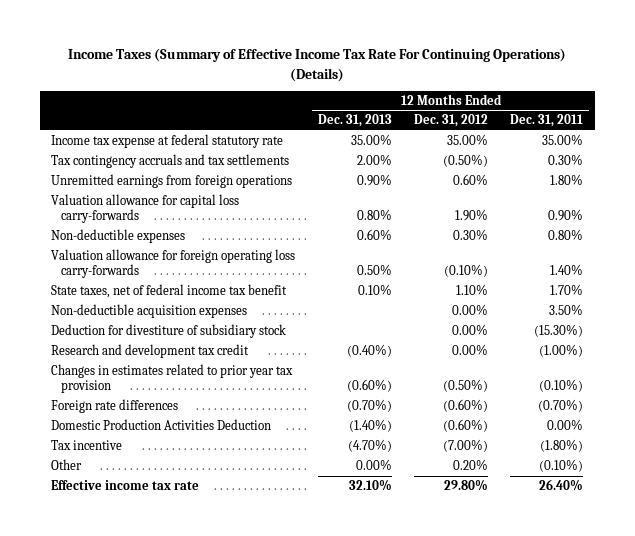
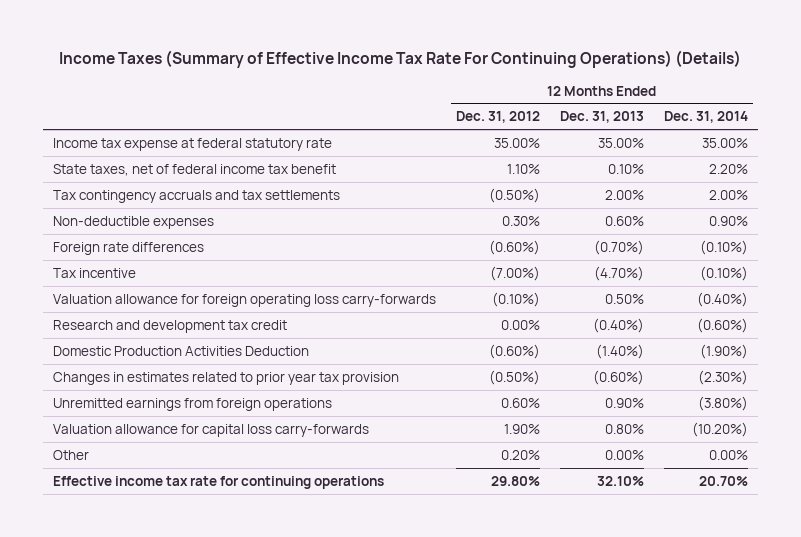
- | 12 Months Ended Dec. 31, 2013 | 12 Months Ended Dec. 31, 2012 | 12 Months Ended Dec. 31, 2011
+ | 12 Months Ended Dec. 31, 2012 | 12 Months Ended Dec. 31, 2013 | 12 Months Ended Dec. 31, 2014
moved up: State taxes, net of federal income tax benefit | 1.10% | 0.10% | 2.20%
moved up: Foreign rate differences | (0.60%) | (0.70%) | (0.10%)
moved up: Tax incentive | (7.00%) | (4.70%) | (0.10%)
- Non-deductible acquisition expenses | | 0.00% | 3.50%
- Deduction for divestiture of subsidiary stock | | 0.00% | (15.30%)
moved down: Changes in estimates related to prior year tax provision | (0.50%) | (0.60%) | (2.30%)
moved down: Unremitted earnings from foreign operations | 0.60% | 0.90% | (3.80%)
moved down: Valuation allowance for capital loss carry-forwards | 1.90% | 0.80% | (10.20%)
- Effective income tax rate | 32.10% | 29.80% | 26.40%
+ Effective income tax rate for continuing operations | 29.80% | 32.10% | 20.70%

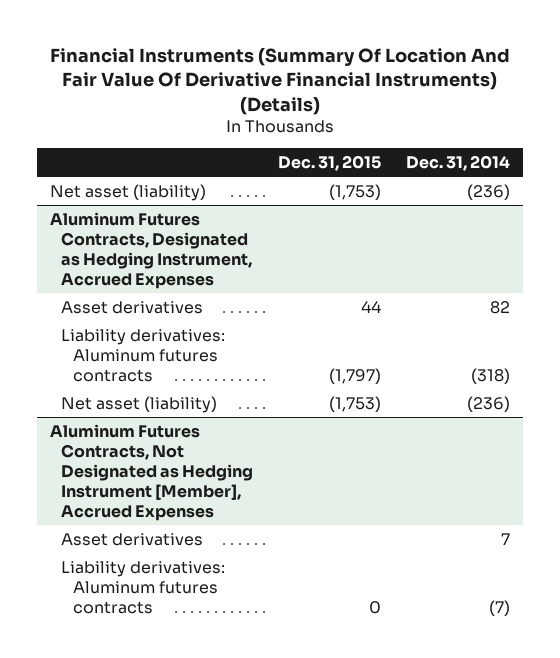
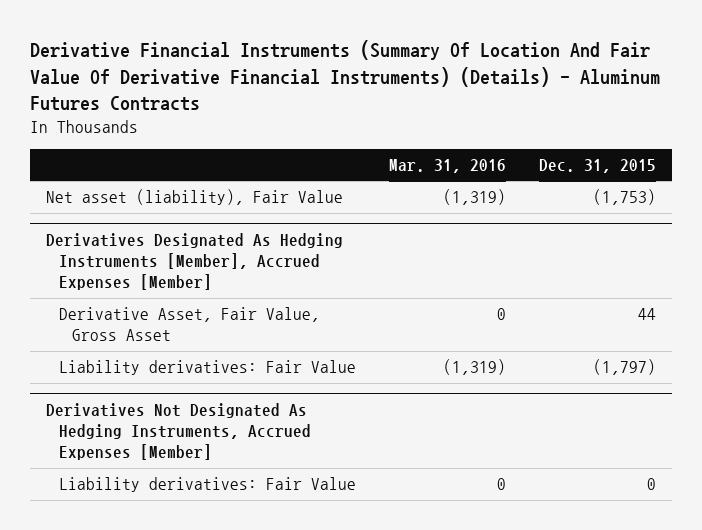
- Financial Instruments (Summary Of Location And Fair Value Of Derivative Financial Instruments) (Details)
+ Derivative Financial Instruments (Summary Of Location And Fair Value Of Derivative Financial Instruments) (Details) - Aluminum Futures Contracts
- | Dec. 31, 2015 | Dec. 31, 2014
+ | Mar. 31, 2016 | Dec. 31, 2015
- Net asset (liability) | (1,753) | (236)
- Aluminum Futures Contracts, Designated as Hedging Instrument, Accrued Expenses
- Asset derivatives | 44 | 82
- Liability derivatives: Aluminum futures contracts | (1,797) | (318)
- Net asset (liability) | (1,753) | (236)
- Aluminum Futures Contracts, Not Designated as Hedging Instrument [Member], Accrued Expenses
- Asset derivatives | | 7
- Liability derivatives: Aluminum futures contracts | 0 | (7)
+ Net asset (liability), Fair Value | (1,319) | (1,753)
+ Derivatives Designated As Hedging Instruments [Member], Accrued Expenses [Member]
+ Derivative Asset, Fair Value, Gross Asset | 0 | 44
+ Liability derivatives: Fair Value | (1,319) | (1,797)
+ Derivatives Not Designated As Hedging Instruments, Accrued Expenses [Member]
+ Liability derivatives: Fair Value | 0 | 0

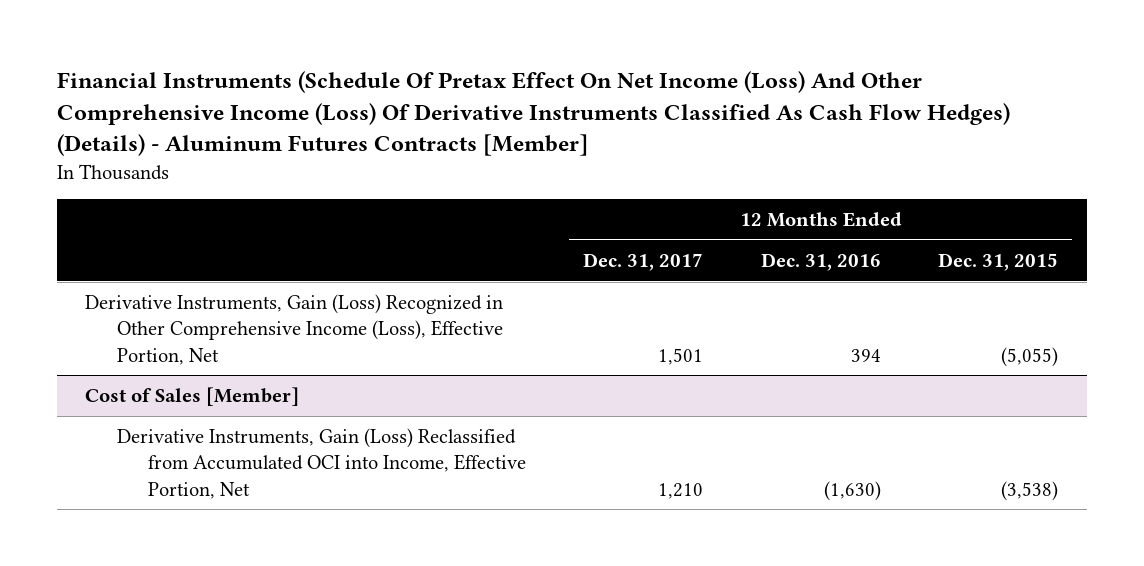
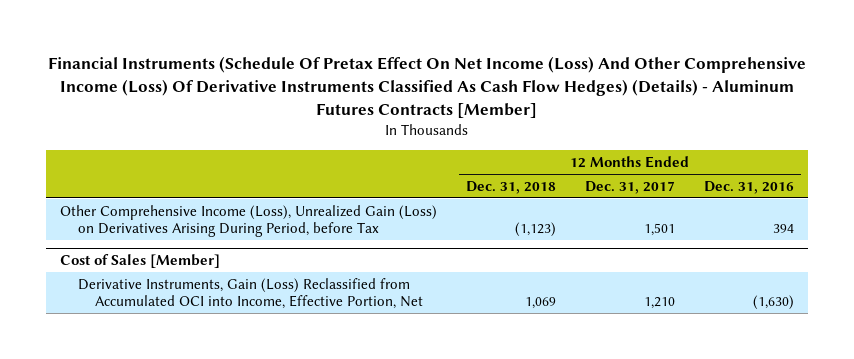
- | 12 Months Ended Dec. 31, 2017 | 12 Months Ended Dec. 31, 2016 | 12 Months Ended Dec. 31, 2015
+ | 12 Months Ended Dec. 31, 2018 | 12 Months Ended Dec. 31, 2017 | 12 Months Ended Dec. 31, 2016
- Derivative Instruments, Gain (Loss) Recognized in Other Comprehensive Income (Loss), Effective Portion, Net | 1,501 | 394 | (5,055)
+ Other Comprehensive Income (Loss), Unrealized Gain (Loss) on Derivatives Arising During Period, before Tax | (1,123) | 1,501 | 394

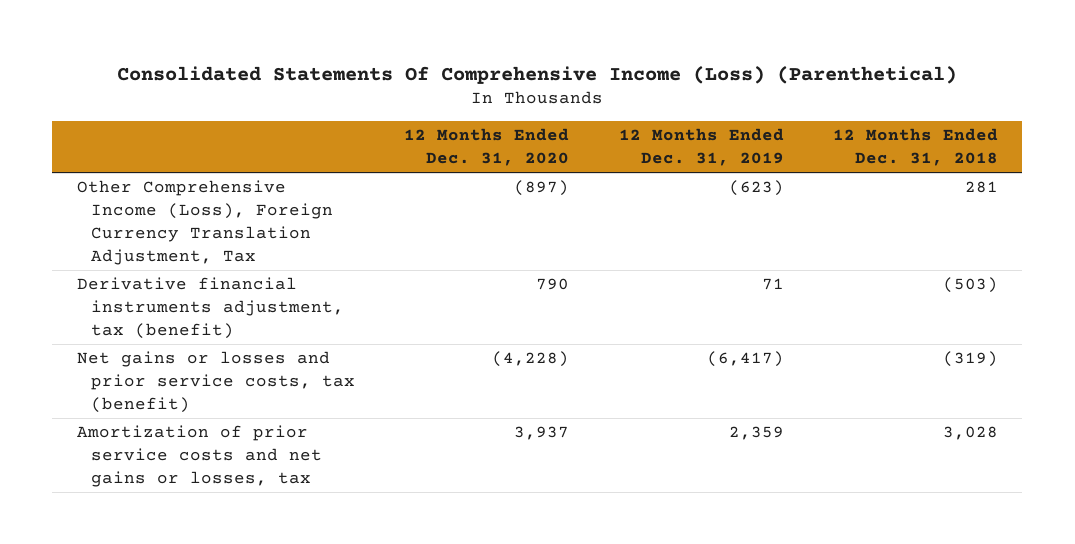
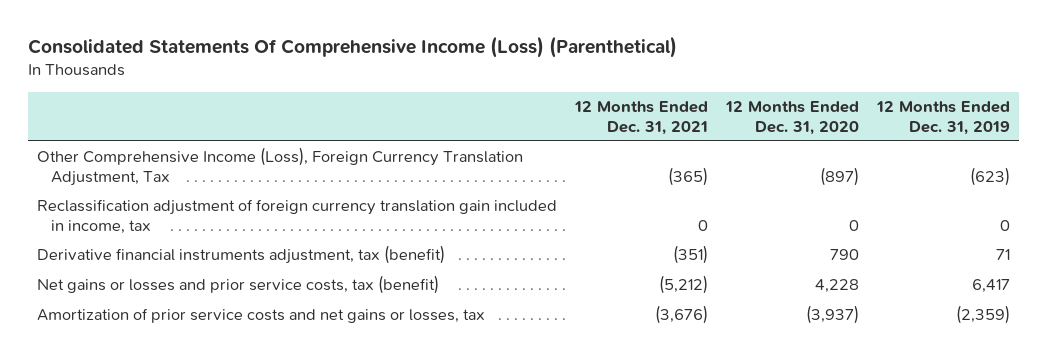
- | 12 Months Ended Dec. 31, 2020 | 12 Months Ended Dec. 31, 2019 | 12 Months Ended Dec. 31, 2018
+ | 12 Months Ended Dec. 31, 2021 | 12 Months Ended Dec. 31, 2020 | 12 Months Ended Dec. 31, 2019
+ Reclassification adjustment of foreign currency translation gain included in income, tax | 0 | 0 | 0
- Net gains or losses and prior service costs, tax (benefit) | (4,228) | (6,417) | (319)
- Amortization of prior service costs and net gains or losses, tax | 3,937 | 2,359 | 3,028
+ Net gains or losses and prior service costs, tax (benefit) | (5,212) | 4,228 | 6,417
+ Amortization of prior service costs and net gains or losses, tax | (3,676) | (3,937) | (2,359)

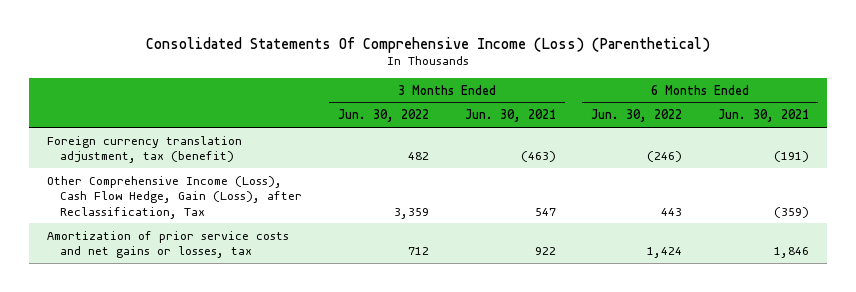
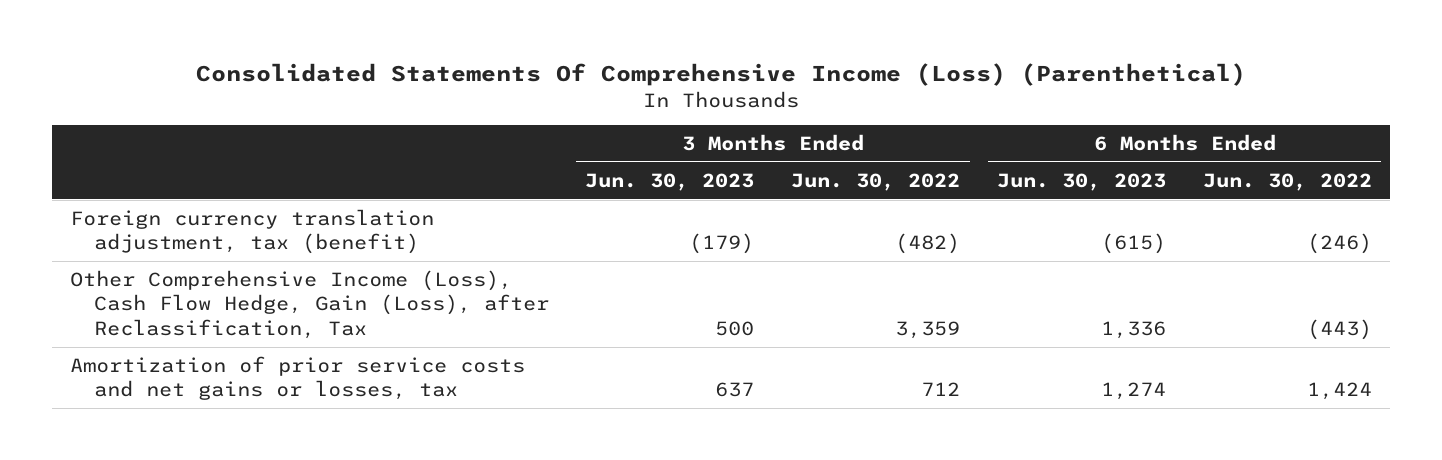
- | 3 Months Ended Jun. 30, 2022 | 3 Months Ended Jun. 30, 2021 | 6 Months Ended Jun. 30, 2022 | 6 Months Ended Jun. 30, 2021
+ | 3 Months Ended Jun. 30, 2023 | 3 Months Ended Jun. 30, 2022 | 6 Months Ended Jun. 30, 2023 | 6 Months Ended Jun. 30, 2022
- Foreign currency translation adjustment, tax (benefit) | 482 | (463) | (246) | (191)
- Other Comprehensive Income (Loss), Cash Flow Hedge, Gain (Loss), after Reclassification, Tax | 3,359 | 547 | 443 | (359)
+ Foreign currency translation adjustment, tax (benefit) | (179) | (482) | (615) | (246)
+ Other Comprehensive Income (Loss), Cash Flow Hedge, Gain (Loss), after Reclassification, Tax | 500 | 3,359 | 1,336 | (443)

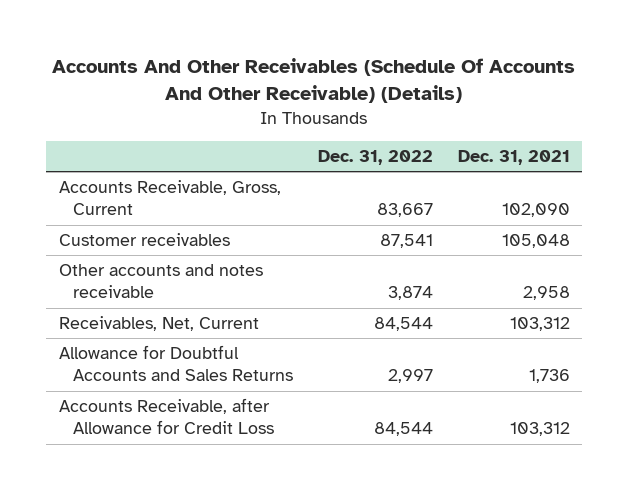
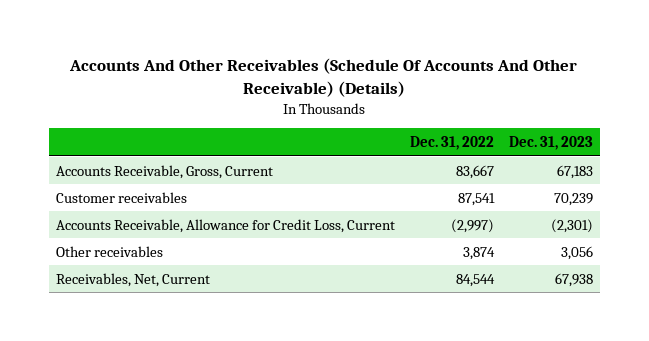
- | Dec. 31, 2022 | Dec. 31, 2021
+ | Dec. 31, 2022 | Dec. 31, 2023
- Other accounts and notes receivable | 3,874 | 2,958
+ Accounts Receivable, Allowance for Credit Loss, Current | (2,997) | (2,301)
+ Other receivables | 3,874 | 3,056
- Allowance for Doubtful Accounts and Sales Returns | 2,997 | 1,736
- Accounts Receivable, after Allowance for Credit Loss | 84,544 | 103,312

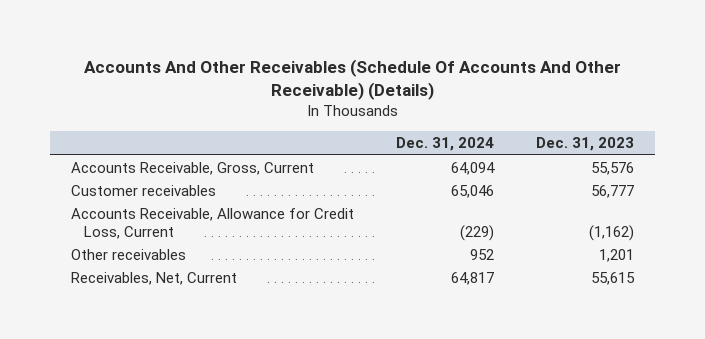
- | Dec. 31, 2022 | Dec. 31, 2023
+ | Dec. 31, 2024 | Dec. 31, 2023
- Accounts Receivable, Gross, Current | 83,667 | 67,183
- Customer receivables | 87,541 | 70,239
- Accounts Receivable, Allowance for Credit Loss, Current | (2,997) | (2,301)
- Other receivables | 3,874 | 3,056
- Receivables, Net, Current | 84,544 | 67,938
+ Accounts Receivable, Gross, Current | 64,094 | 55,576
+ Customer receivables | 65,046 | 56,777
+ Accounts Receivable, Allowance for Credit Loss, Current | (229) | (1,162)
+ Other receivables | 952 | 1,201
+ Receivables, Net, Current | 64,817 | 55,615

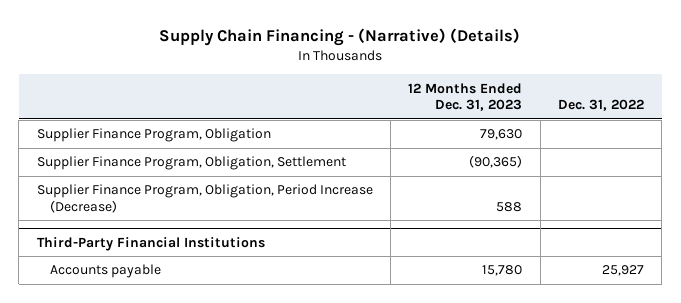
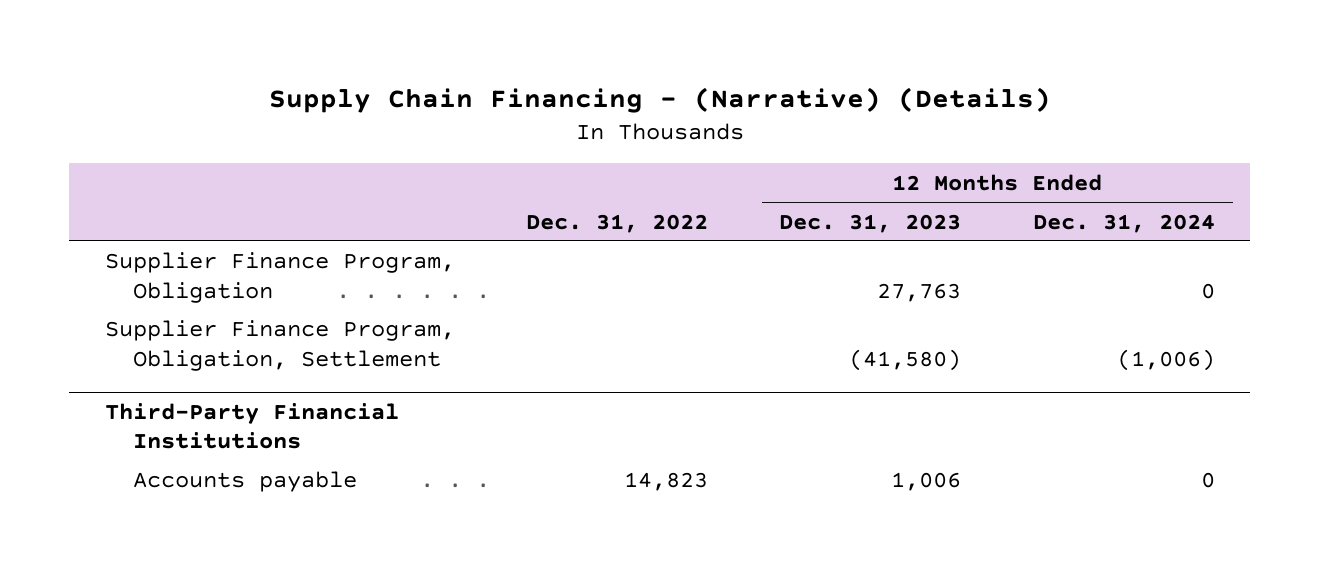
- | 12 Months Ended Dec. 31, 2023 | Dec. 31, 2022
+ | Dec. 31, 2022 | 12 Months Ended Dec. 31, 2023 | 12 Months Ended Dec. 31, 2024
- Supplier Finance Program, Obligation | 79,630 |
- Supplier Finance Program, Obligation, Settlement | (90,365) |
- Supplier Finance Program, Obligation, Period Increase (Decrease) | 588 |
+ Supplier Finance Program, Obligation | | 27,763 | 0
+ Supplier Finance Program, Obligation, Settlement | | (41,580) | (1,006)
@ Third-Party Financial Institutions
- Accounts payable | 15,780 | 25,927
+ Accounts payable | 14,823 | 1,006 | 0

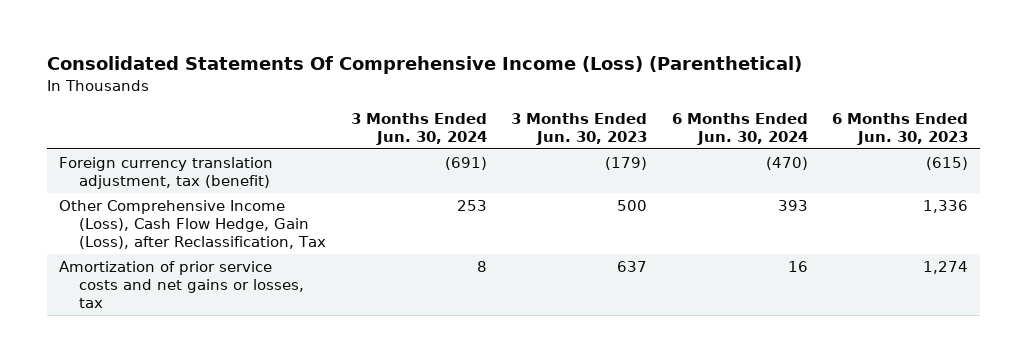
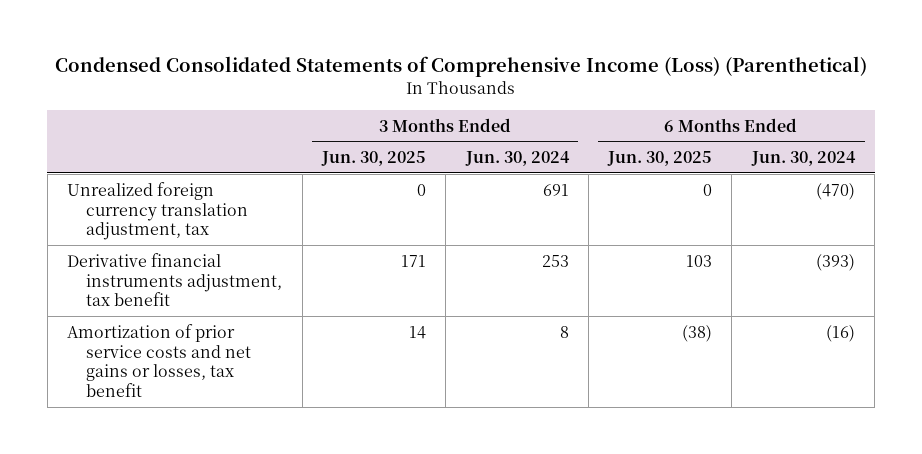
- Consolidated Statements Of Comprehensive Income (Loss) (Parenthetical)
+ Condensed Consolidated Statements of Comprehensive Income (Loss) (Parenthetical)
- | 3 Months Ended Jun. 30, 2024 | 3 Months Ended Jun. 30, 2023 | 6 Months Ended Jun. 30, 2024 | 6 Months Ended Jun. 30, 2023
+ | 3 Months Ended Jun. 30, 2025 | 3 Months Ended Jun. 30, 2024 | 6 Months Ended Jun. 30, 2025 | 6 Months Ended Jun. 30, 2024
- Foreign currency translation adjustment, tax (benefit) | (691) | (179) | (470) | (615)
- Other Comprehensive Income (Loss), Cash Flow Hedge, Gain (Loss), after Reclassification, Tax | 253 | 500 | 393 | 1,336
- Amortization of prior service costs and net gains or losses, tax | 8 | 637 | 16 | 1,274
+ Unrealized foreign currency translation adjustment, tax | 0 | 691 | 0 | (470)
+ Derivative financial instruments adjustment, tax benefit | 171 | 253 | 103 | (393)
+ Amortization of prior service costs and net gains or losses, tax benefit | 14 | 8 | (38) | (16)

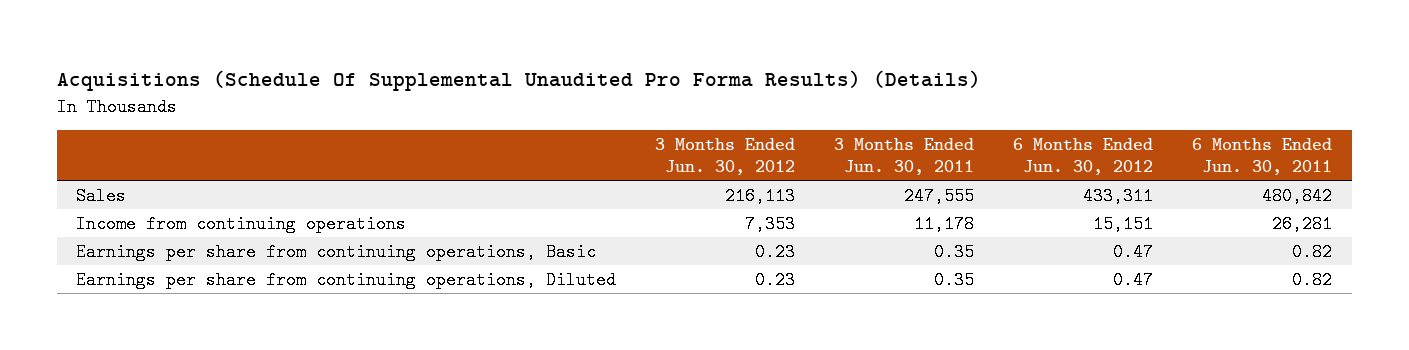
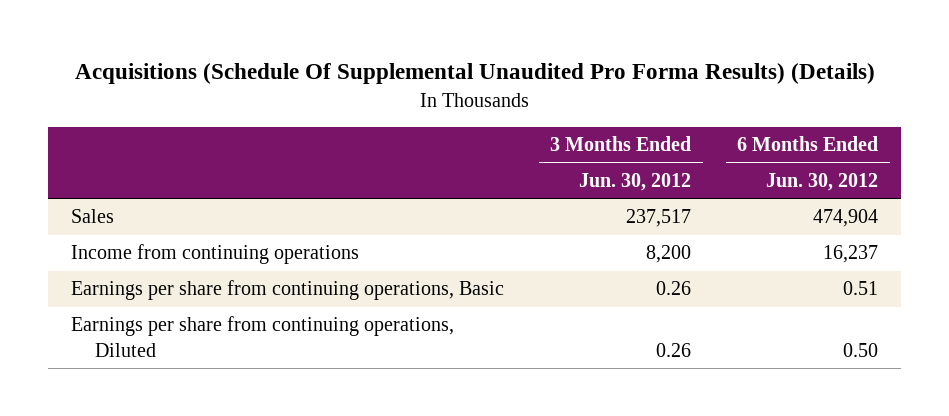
- | 3 Months Ended Jun. 30, 2012 | 3 Months Ended Jun. 30, 2011 | 6 Months Ended Jun. 30, 2012 | 6 Months Ended Jun. 30, 2011
+ | 3 Months Ended Jun. 30, 2012 | 6 Months Ended Jun. 30, 2012
- Sales | 216,113 | 247,555 | 433,311 | 480,842
- Income from continuing operations | 7,353 | 11,178 | 15,151 | 26,281
- Earnings per share from continuing operations, Basic | 0.23 | 0.35 | 0.47 | 0.82
- Earnings per share from continuing operations, Diluted | 0.23 | 0.35 | 0.47 | 0.82
+ Sales | 237,517 | 474,904
+ Income from continuing operations | 8,200 | 16,237
+ Earnings per share from continuing operations, Basic | 0.26 | 0.51
+ Earnings per share from continuing operations, Diluted | 0.26 | 0.50

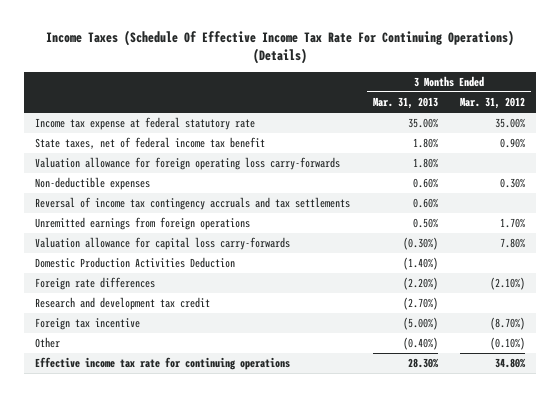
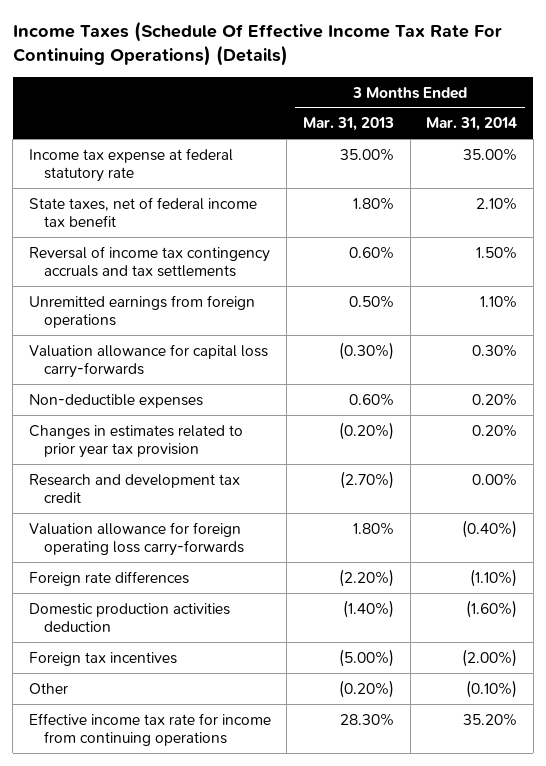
- | 3 Months Ended Mar. 31, 2013 | 3 Months Ended Mar. 31, 2012
+ | 3 Months Ended Mar. 31, 2013 | 3 Months Ended Mar. 31, 2014
- Domestic Production Activities Deduction | (1.40%) |
moved down: Non-deductible expenses | 0.60% | 0.20%
+ Changes in estimates related to prior year tax provision | (0.20%) | 0.20%
- Foreign tax incentive | (5.00%) | (8.70%)
- Other | (0.40%) | (0.10%)
- Effective income tax rate for continuing operations | 28.30% | 34.80%
moved down: Valuation allowance for foreign operating loss carry-forwards | 1.80% | (0.40%)
moved down: Foreign rate differences | (2.20%) | (1.10%)
+ Domestic production activities deduction | (1.40%) | (1.60%)
+ Foreign tax incentives | (5.00%) | (2.00%)
+ Other | (0.20%) | (0.10%)
+ Effective income tax rate for income from continuing operations | 28.30% | 35.20%

